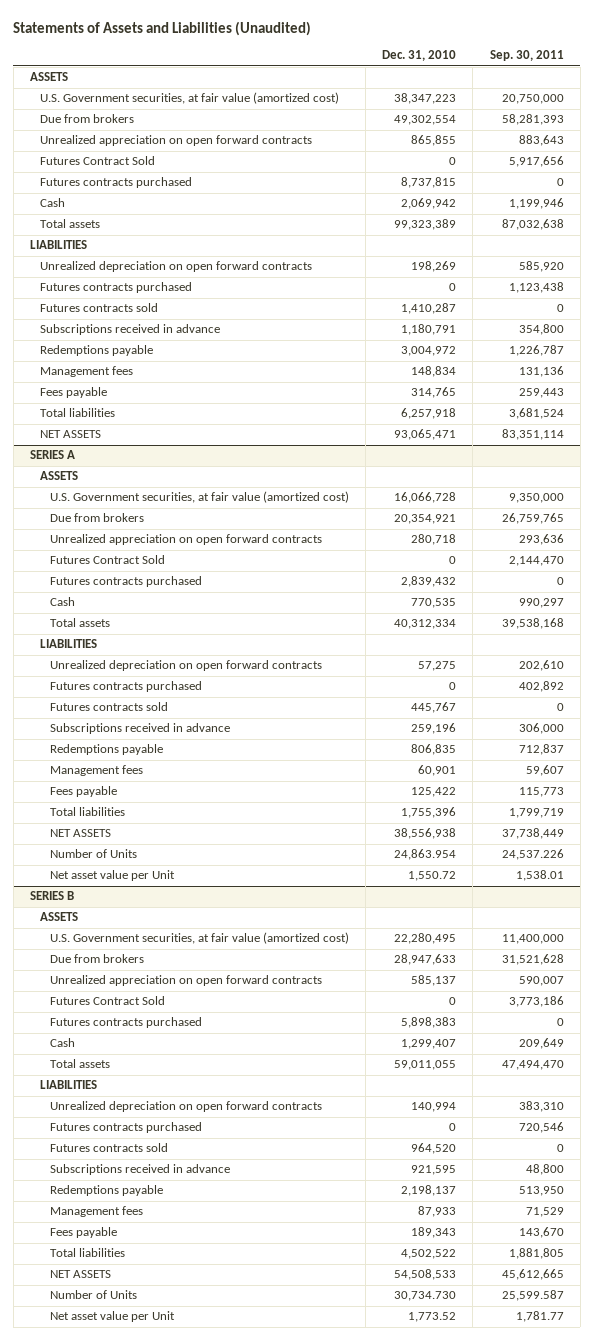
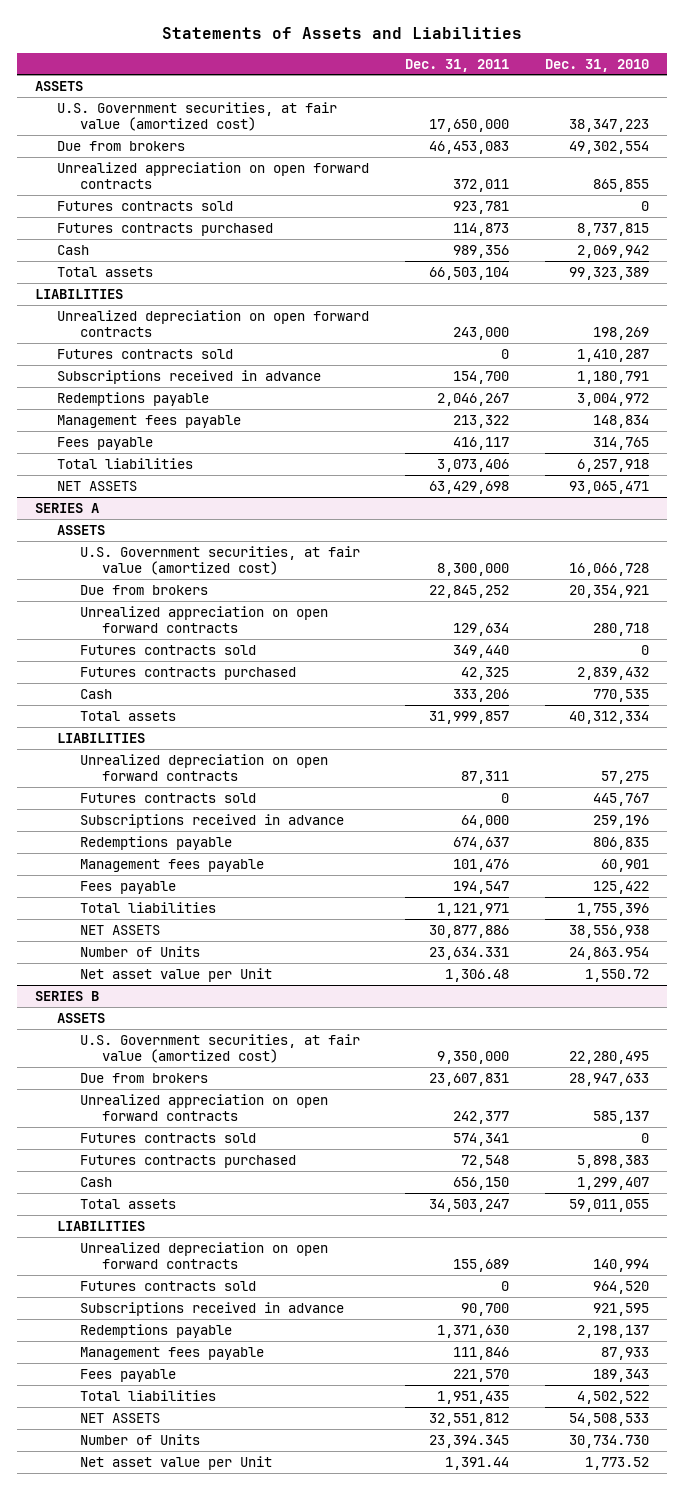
- Statements of Assets and Liabilities (Unaudited)
+ Statements of Assets and Liabilities
- | Dec. 31, 2010 | Sep. 30, 2011
+ | Dec. 31, 2011 | Dec. 31, 2010
- Futures Contract Sold | 0 | 5,917,656
+ Futures contracts sold | 923,781 | 0
- Futures contracts purchased | 0 | 1,123,438
- Management fees | 148,834 | 131,136
+ Management fees payable | 213,322 | 148,834
@ SERIES A
- Futures Contract Sold | 0 | 2,144,470
+ Futures contracts sold | 349,440 | 0
- Futures contracts purchased | 0 | 402,892
- Management fees | 60,901 | 59,607
+ Management fees payable | 101,476 | 60,901
@ SERIES B
- Futures Contract Sold | 0 | 3,773,186
+ Futures contracts sold | 574,341 | 0
- Futures contracts purchased | 0 | 720,546
- Management fees | 87,933 | 71,529
+ Management fees payable | 111,846 | 87,933

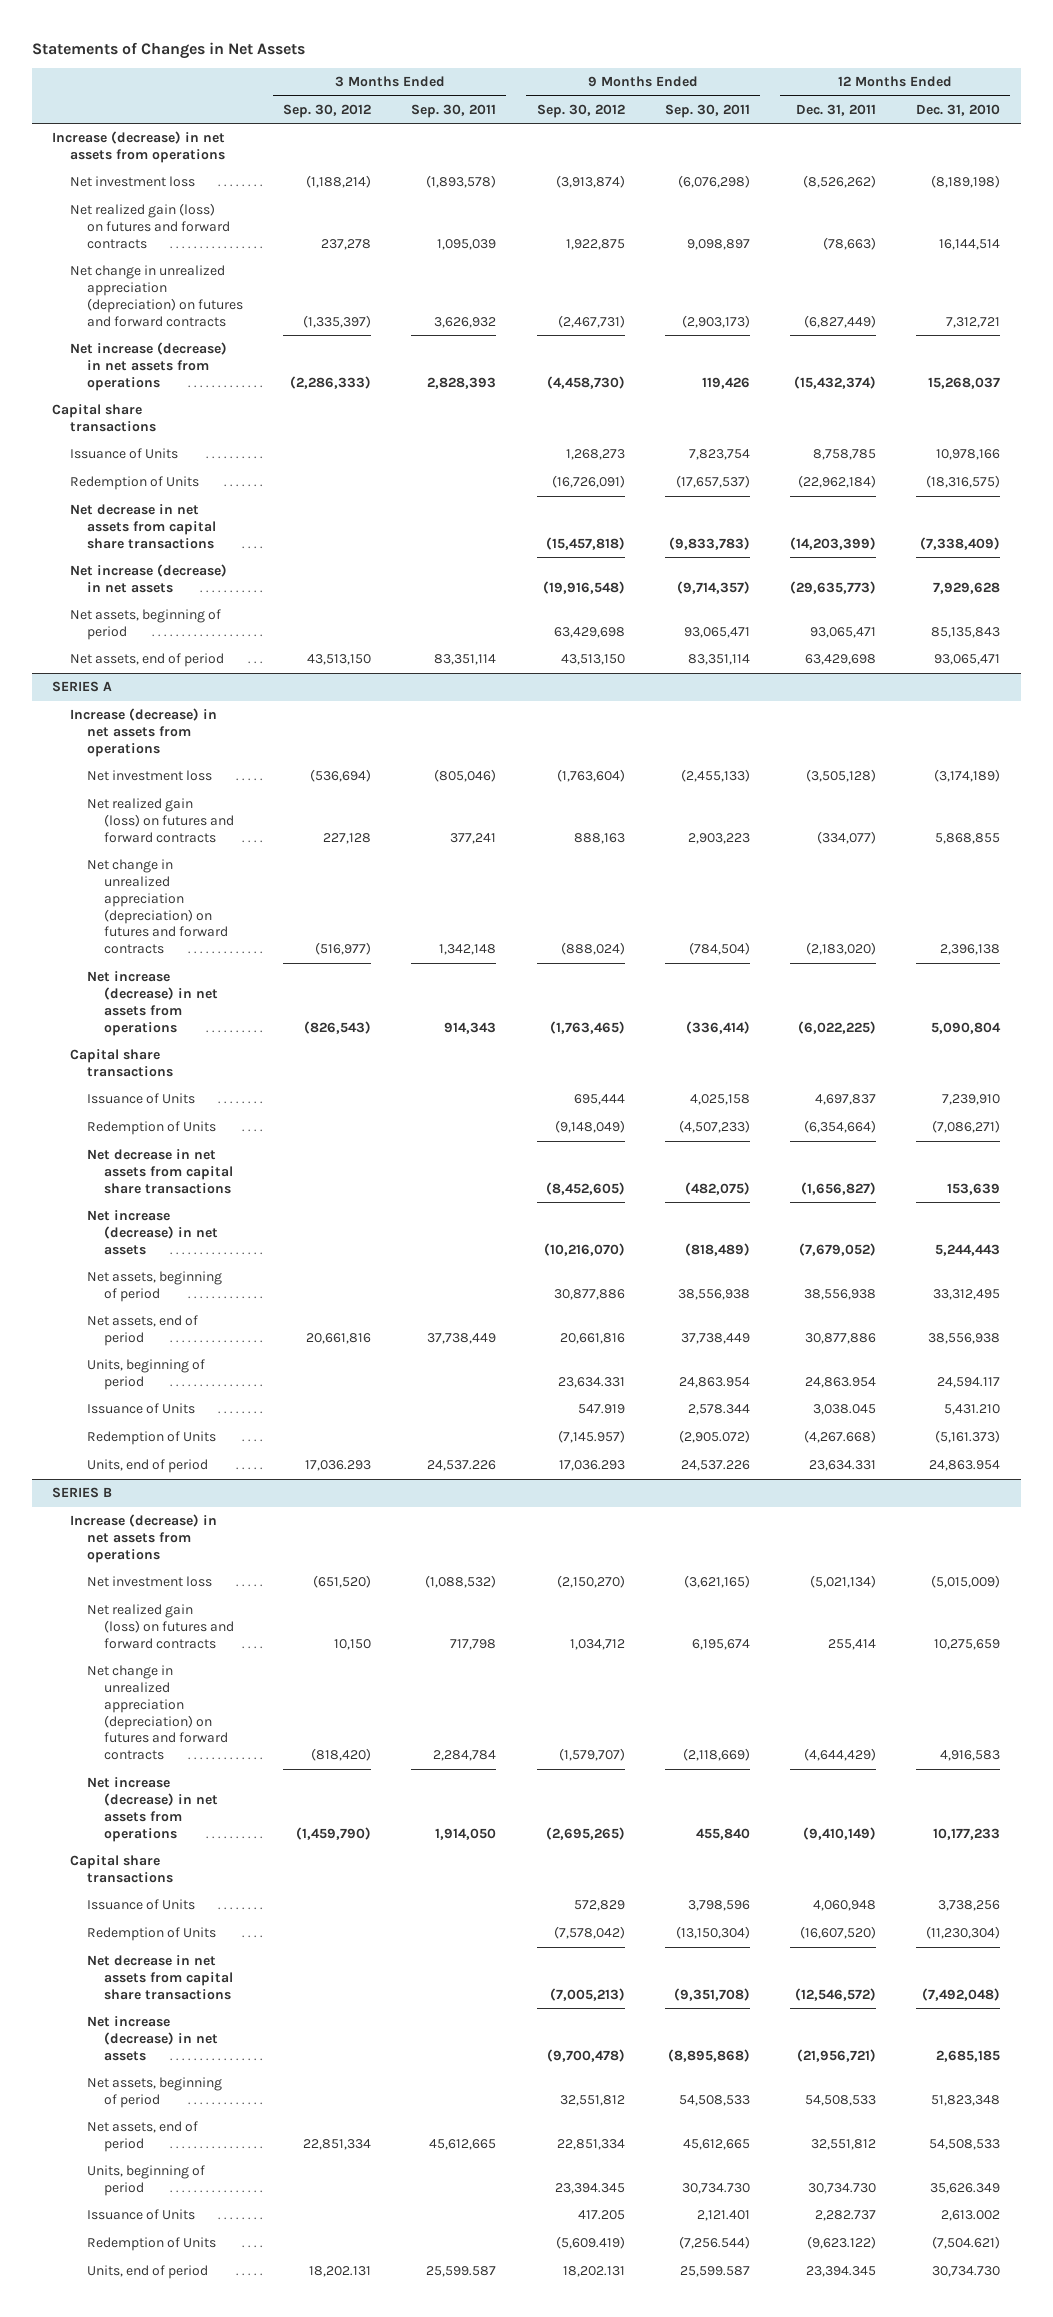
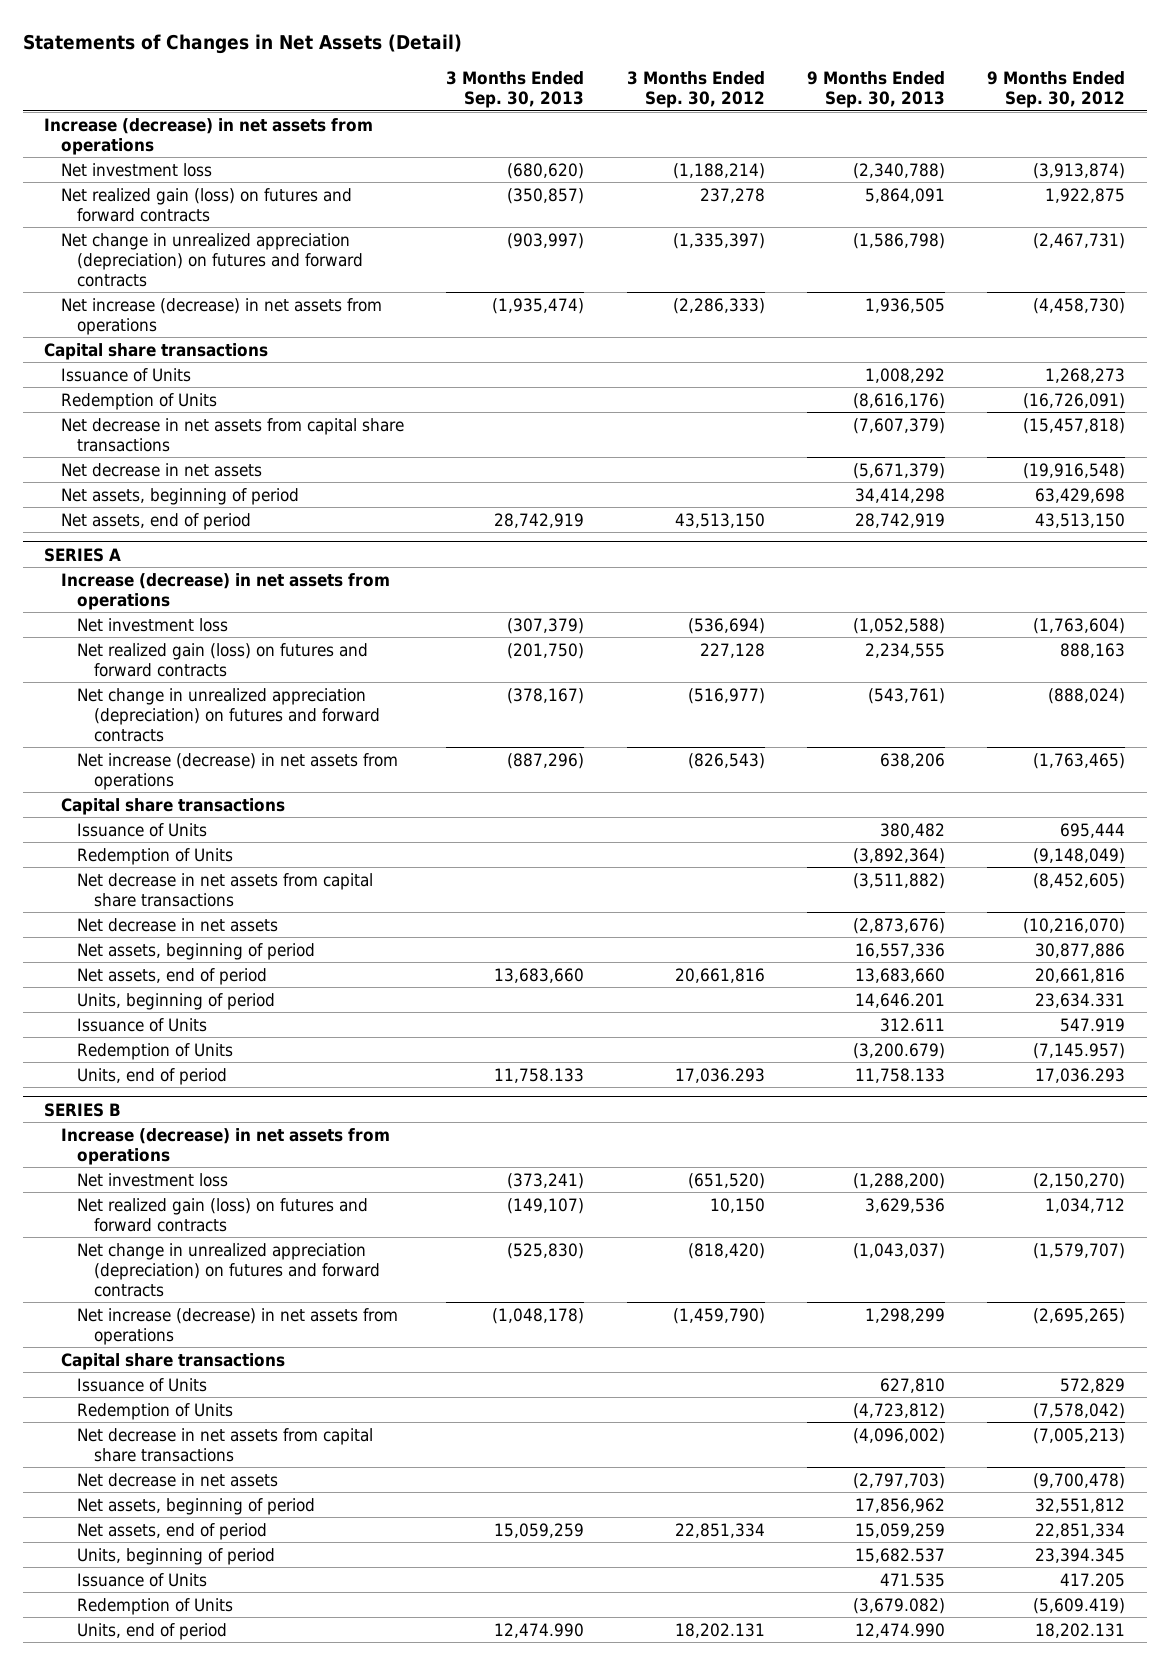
- Statements of Changes in Net Assets
+ Statements of Changes in Net Assets (Detail)
- | 3 Months Ended Sep. 30, 2012 | 3 Months Ended Sep. 30, 2011 | 9 Months Ended Sep. 30, 2012 | 9 Months Ended Sep. 30, 2011 | 12 Months Ended Dec. 31, 2011 | 12 Months Ended Dec. 31, 2010
+ | 3 Months Ended Sep. 30, 2013 | 3 Months Ended Sep. 30, 2012 | 9 Months Ended Sep. 30, 2013 | 9 Months Ended Sep. 30, 2012
- Net increase (decrease) in net assets | | | (19,916,548) | (9,714,357) | (29,635,773) | 7,929,628
+ Net decrease in net assets | | | (5,671,379) | (19,916,548)
@ SERIES A
- Net increase (decrease) in net assets | | | (10,216,070) | (818,489) | (7,679,052) | 5,244,443
+ Net decrease in net assets | | | (2,873,676) | (10,216,070)
@ SERIES B
- Net increase (decrease) in net assets | | | (9,700,478) | (8,895,868) | (21,956,721) | 2,685,185
+ Net decrease in net assets | | | (2,797,703) | (9,700,478)

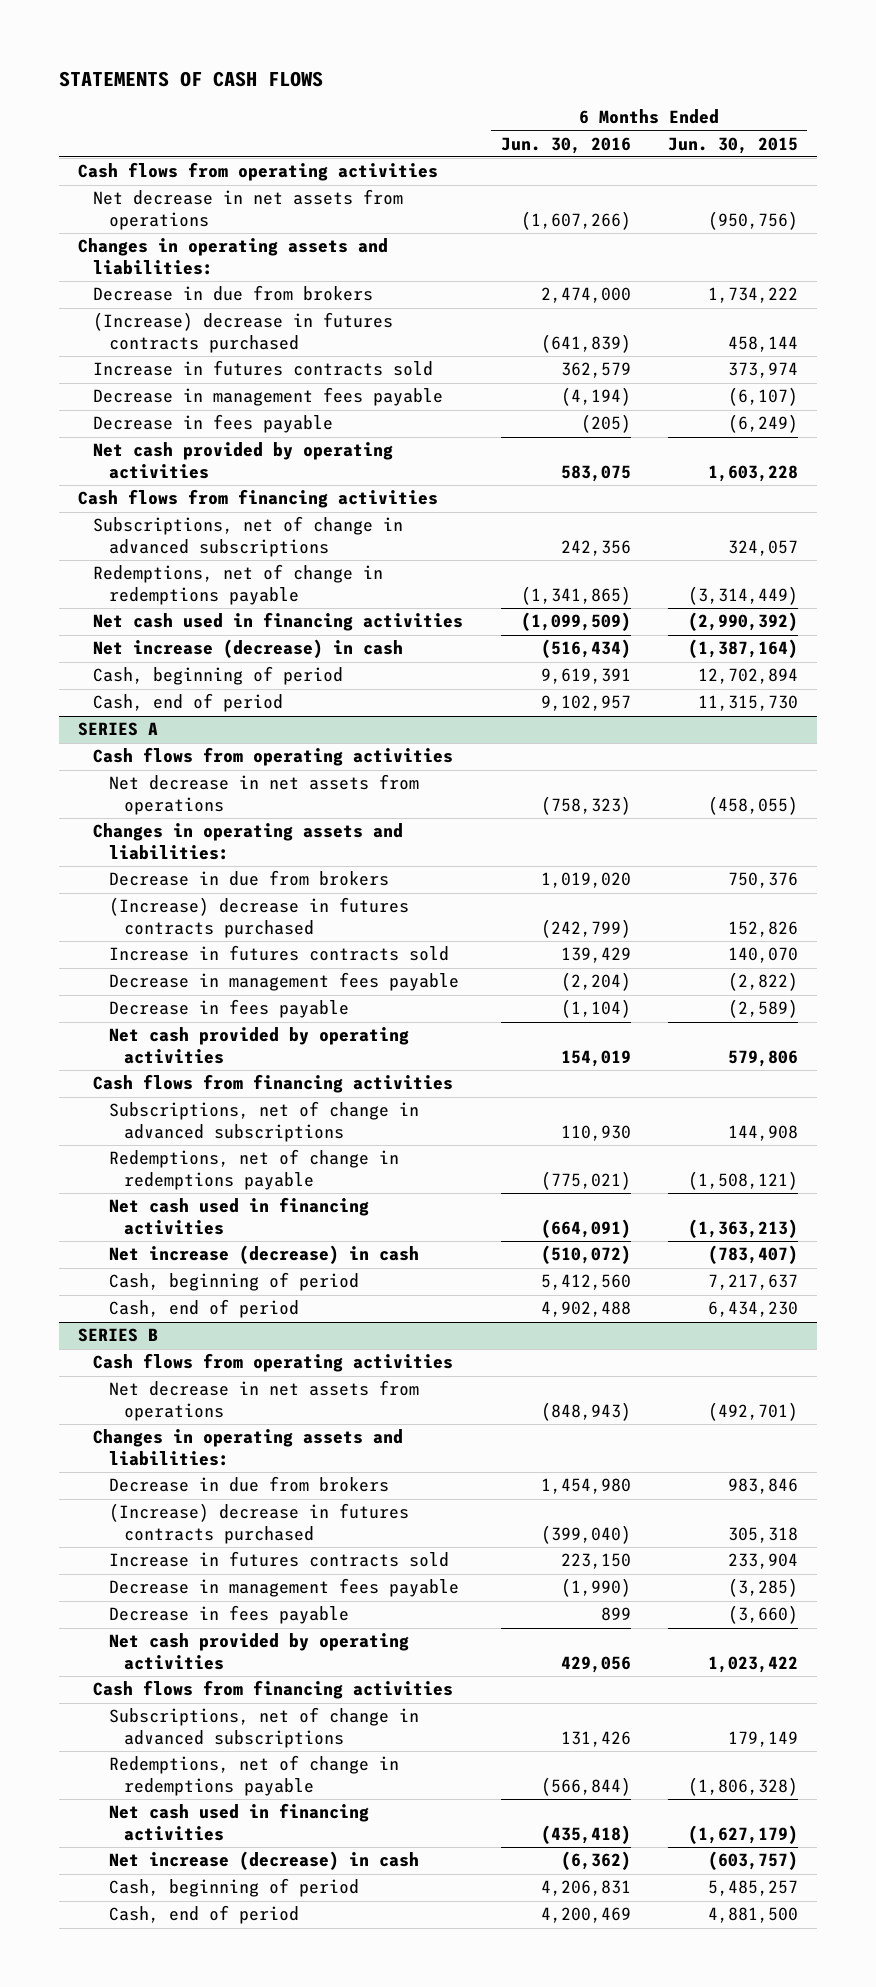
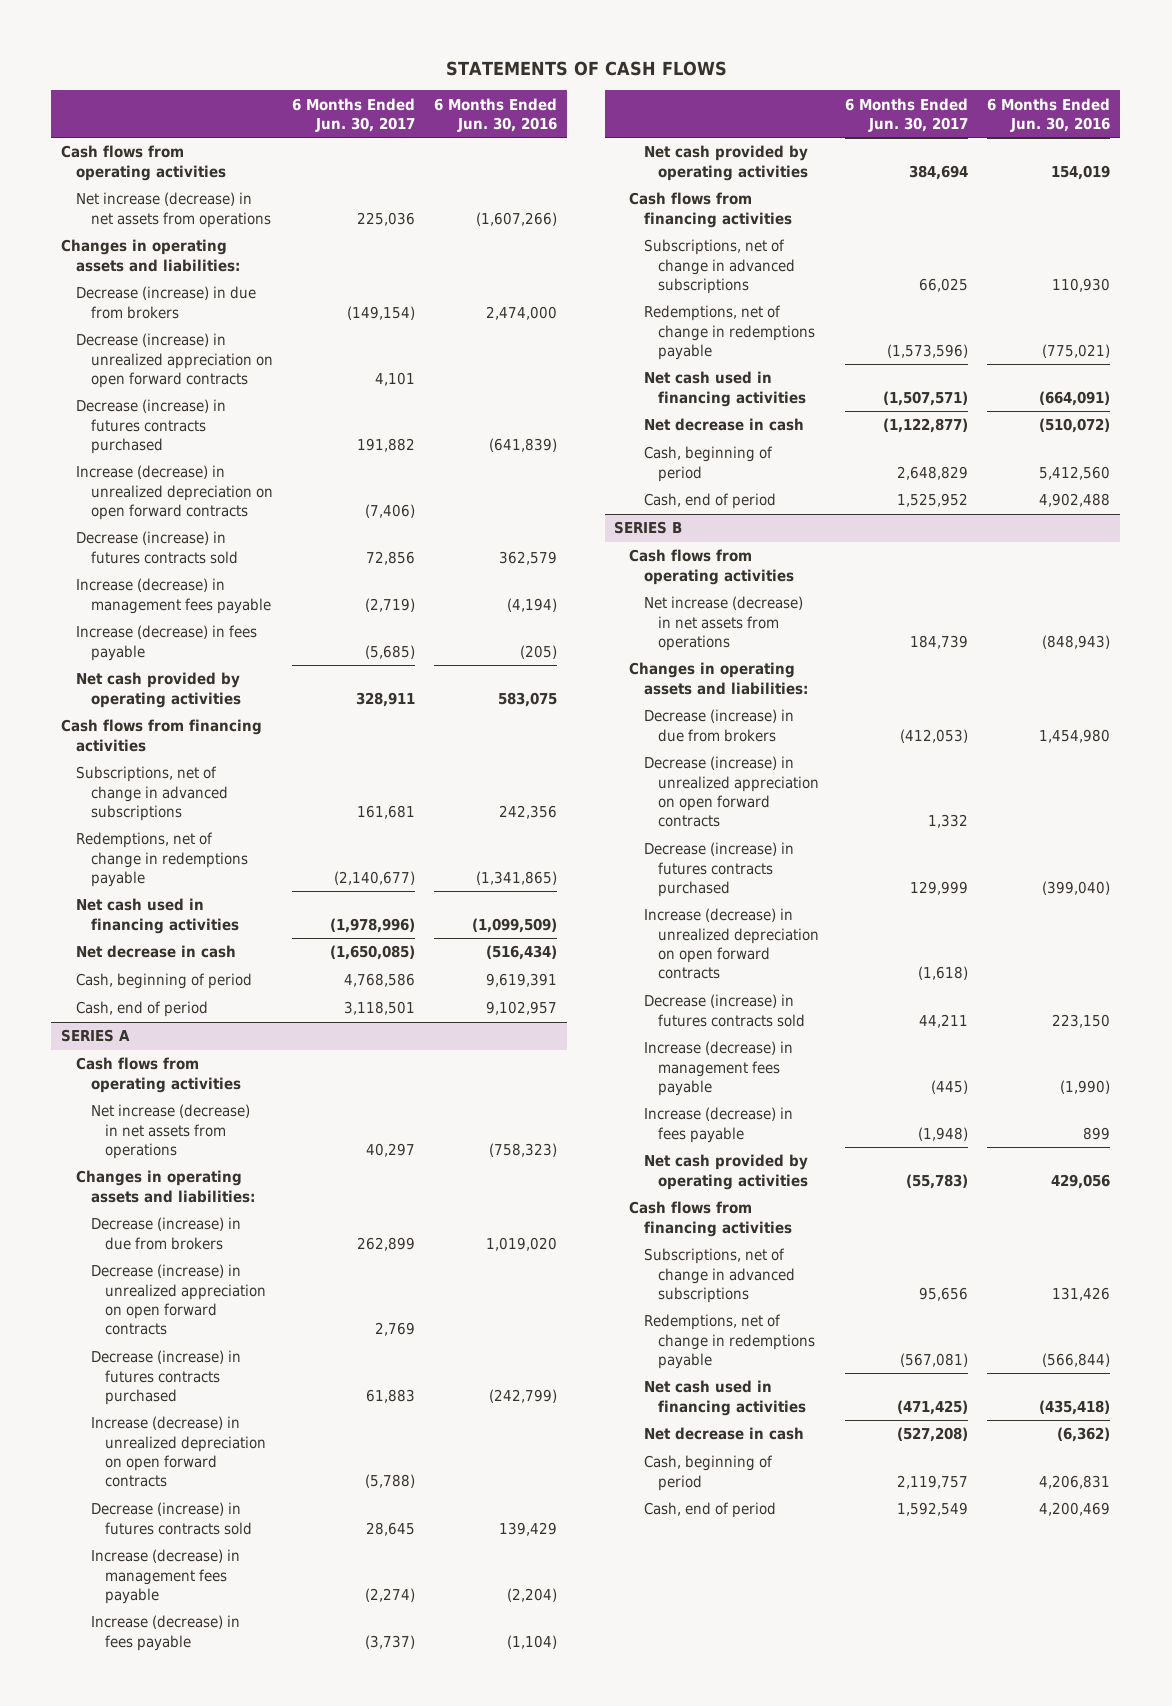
- | 6 Months Ended Jun. 30, 2016 | 6 Months Ended Jun. 30, 2015
+ | 6 Months Ended Jun. 30, 2017 | 6 Months Ended Jun. 30, 2016
- Net decrease in net assets from operations | (1,607,266) | (950,756)
+ Net increase (decrease) in net assets from operations | 225,036 | (1,607,266)
- Decrease in due from brokers | 2,474,000 | 1,734,222
- (Increase) decrease in futures contracts purchased | (641,839) | 458,144
- Increase in futures contracts sold | 362,579 | 373,974
- Decrease in management fees payable | (4,194) | (6,107)
- Decrease in fees payable | (205) | (6,249)
+ Decrease (increase) in due from brokers | (149,154) | 2,474,000
+ Decrease (increase) in unrealized appreciation on open forward contracts | 4,101 |
+ Decrease (increase) in futures contracts purchased | 191,882 | (641,839)
+ Increase (decrease) in unrealized depreciation on open forward contracts | (7,406) |
+ Decrease (increase) in futures contracts sold | 72,856 | 362,579
+ Increase (decrease) in management fees payable | (2,719) | (4,194)
+ Increase (decrease) in fees payable | (5,685) | (205)
- Net increase (decrease) in cash | (516,434) | (1,387,164)
+ Net decrease in cash | (1,650,085) | (516,434)
@ SERIES A
- Net decrease in net assets from operations | (758,323) | (458,055)
+ Net increase (decrease) in net assets from operations | 40,297 | (758,323)
- Decrease in due from brokers | 1,019,020 | 750,376
- (Increase) decrease in futures contracts purchased | (242,799) | 152,826
- Increase in futures contracts sold | 139,429 | 140,070
- Decrease in management fees payable | (2,204) | (2,822)
- Decrease in fees payable | (1,104) | (2,589)
+ Decrease (increase) in due from brokers | 262,899 | 1,019,020
+ Decrease (increase) in unrealized appreciation on open forward contracts | 2,769 |
+ Decrease (increase) in futures contracts purchased | 61,883 | (242,799)
+ Increase (decrease) in unrealized depreciation on open forward contracts | (5,788) |
+ Decrease (increase) in futures contracts sold | 28,645 | 139,429
+ Increase (decrease) in management fees payable | (2,274) | (2,204)
+ Increase (decrease) in fees payable | (3,737) | (1,104)
- Net increase (decrease) in cash | (510,072) | (783,407)
+ Net decrease in cash | (1,122,877) | (510,072)
@ SERIES B
- Net decrease in net assets from operations | (848,943) | (492,701)
+ Net increase (decrease) in net assets from operations | 184,739 | (848,943)
- Decrease in due from brokers | 1,454,980 | 983,846
- (Increase) decrease in futures contracts purchased | (399,040) | 305,318
- Increase in futures contracts sold | 223,150 | 233,904
- Decrease in management fees payable | (1,990) | (3,285)
- Decrease in fees payable | 899 | (3,660)
+ Decrease (increase) in due from brokers | (412,053) | 1,454,980
+ Decrease (increase) in unrealized appreciation on open forward contracts | 1,332 |
+ Decrease (increase) in futures contracts purchased | 129,999 | (399,040)
+ Increase (decrease) in unrealized depreciation on open forward contracts | (1,618) |
+ Decrease (increase) in futures contracts sold | 44,211 | 223,150
+ Increase (decrease) in management fees payable | (445) | (1,990)
+ Increase (decrease) in fees payable | (1,948) | 899
- Net increase (decrease) in cash | (6,362) | (603,757)
+ Net decrease in cash | (527,208) | (6,362)

